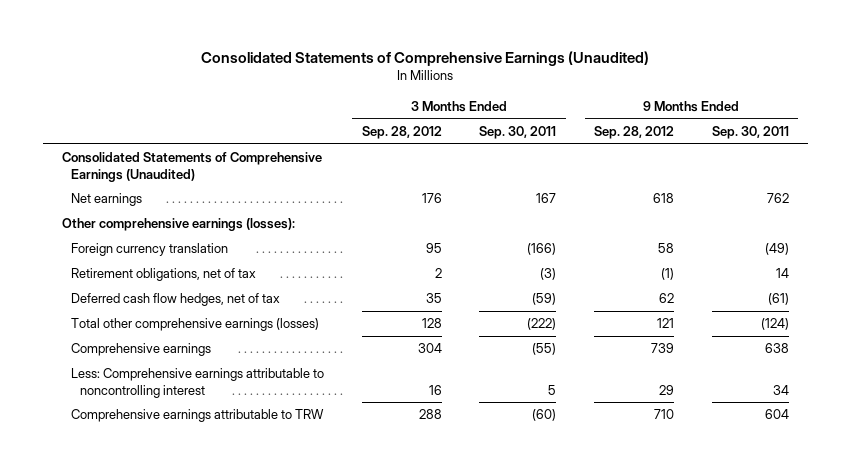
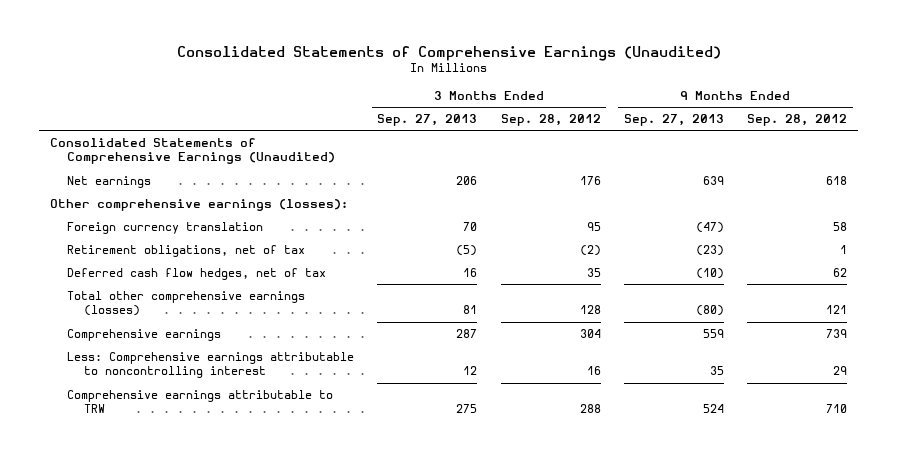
- | 3 Months Ended Sep. 28, 2012 | 3 Months Ended Sep. 30, 2011 | 9 Months Ended Sep. 28, 2012 | 9 Months Ended Sep. 30, 2011
+ | 3 Months Ended Sep. 27, 2013 | 3 Months Ended Sep. 28, 2012 | 9 Months Ended Sep. 27, 2013 | 9 Months Ended Sep. 28, 2012
- Retirement obligations, net of tax | 2 | (3) | (1) | 14
+ Retirement obligations, net of tax | (5) | (2) | (23) | 1

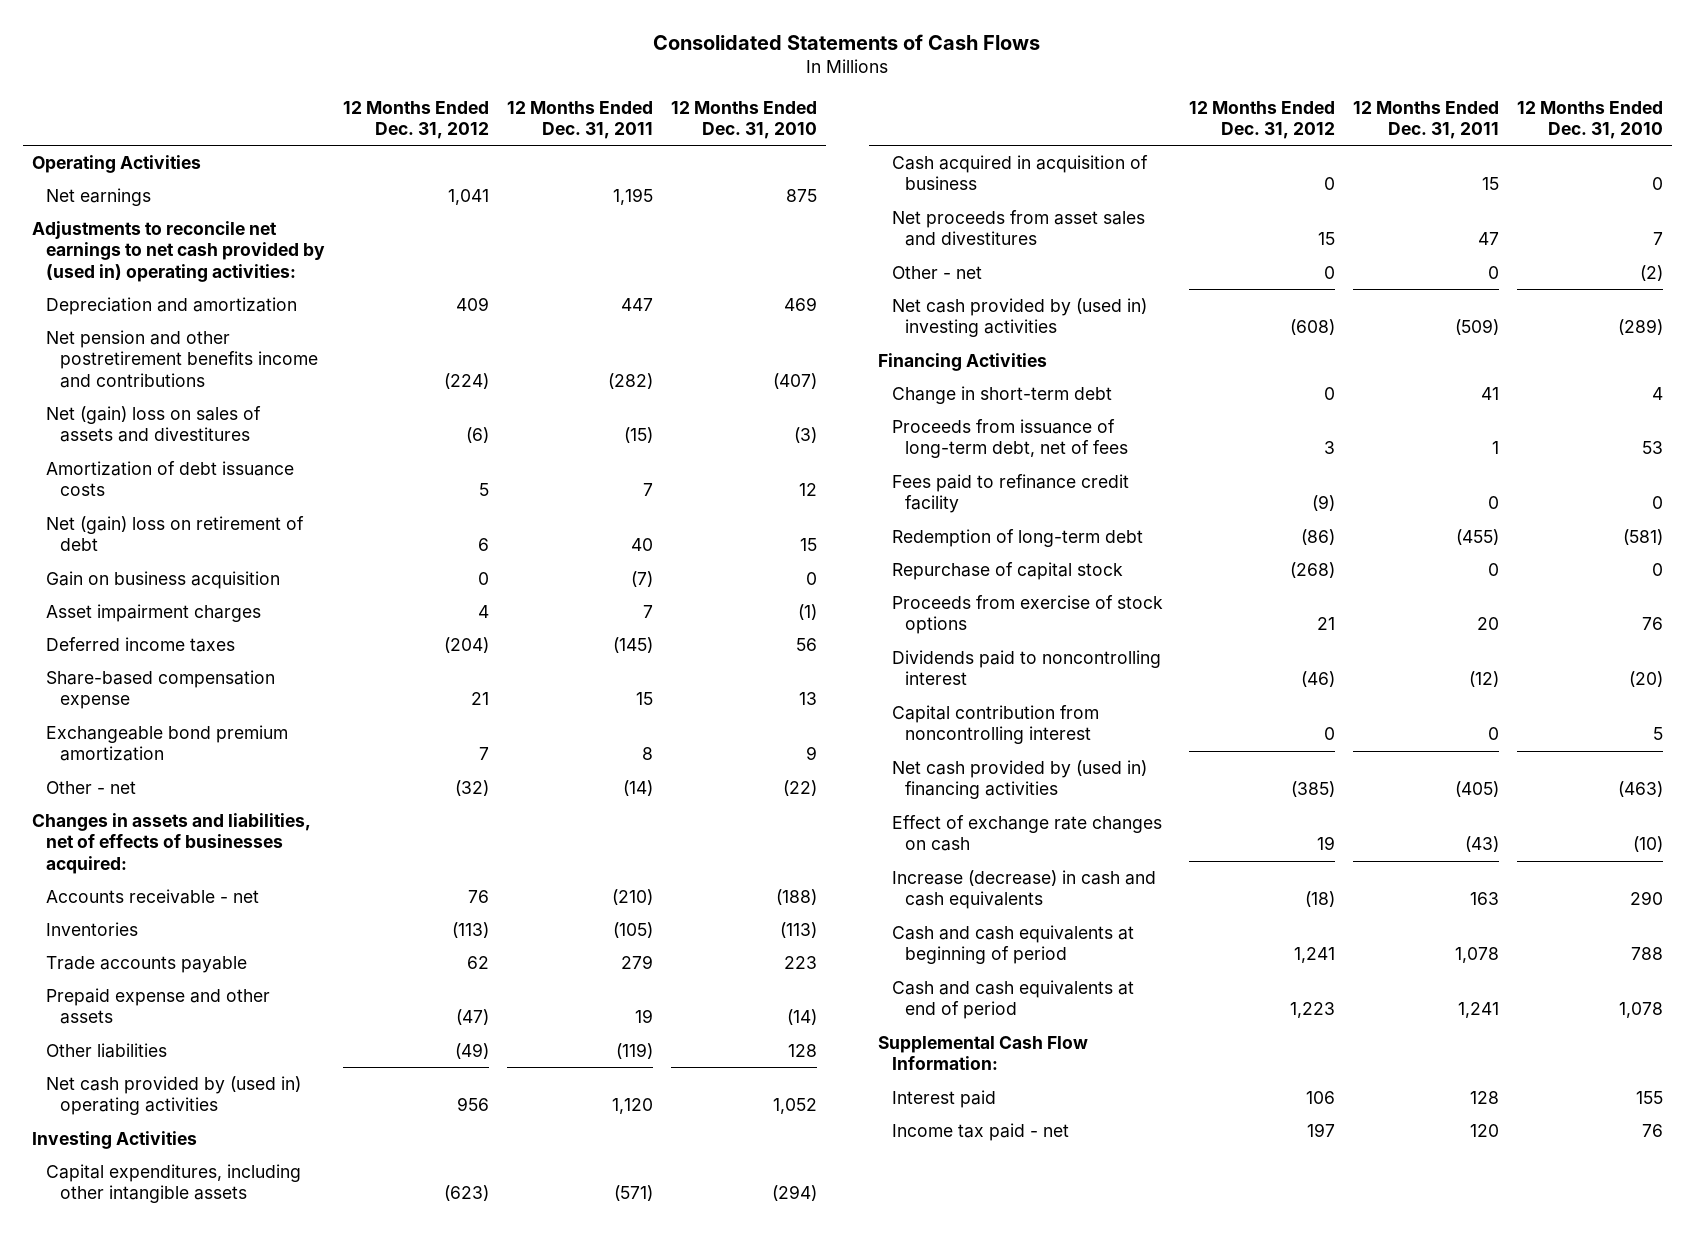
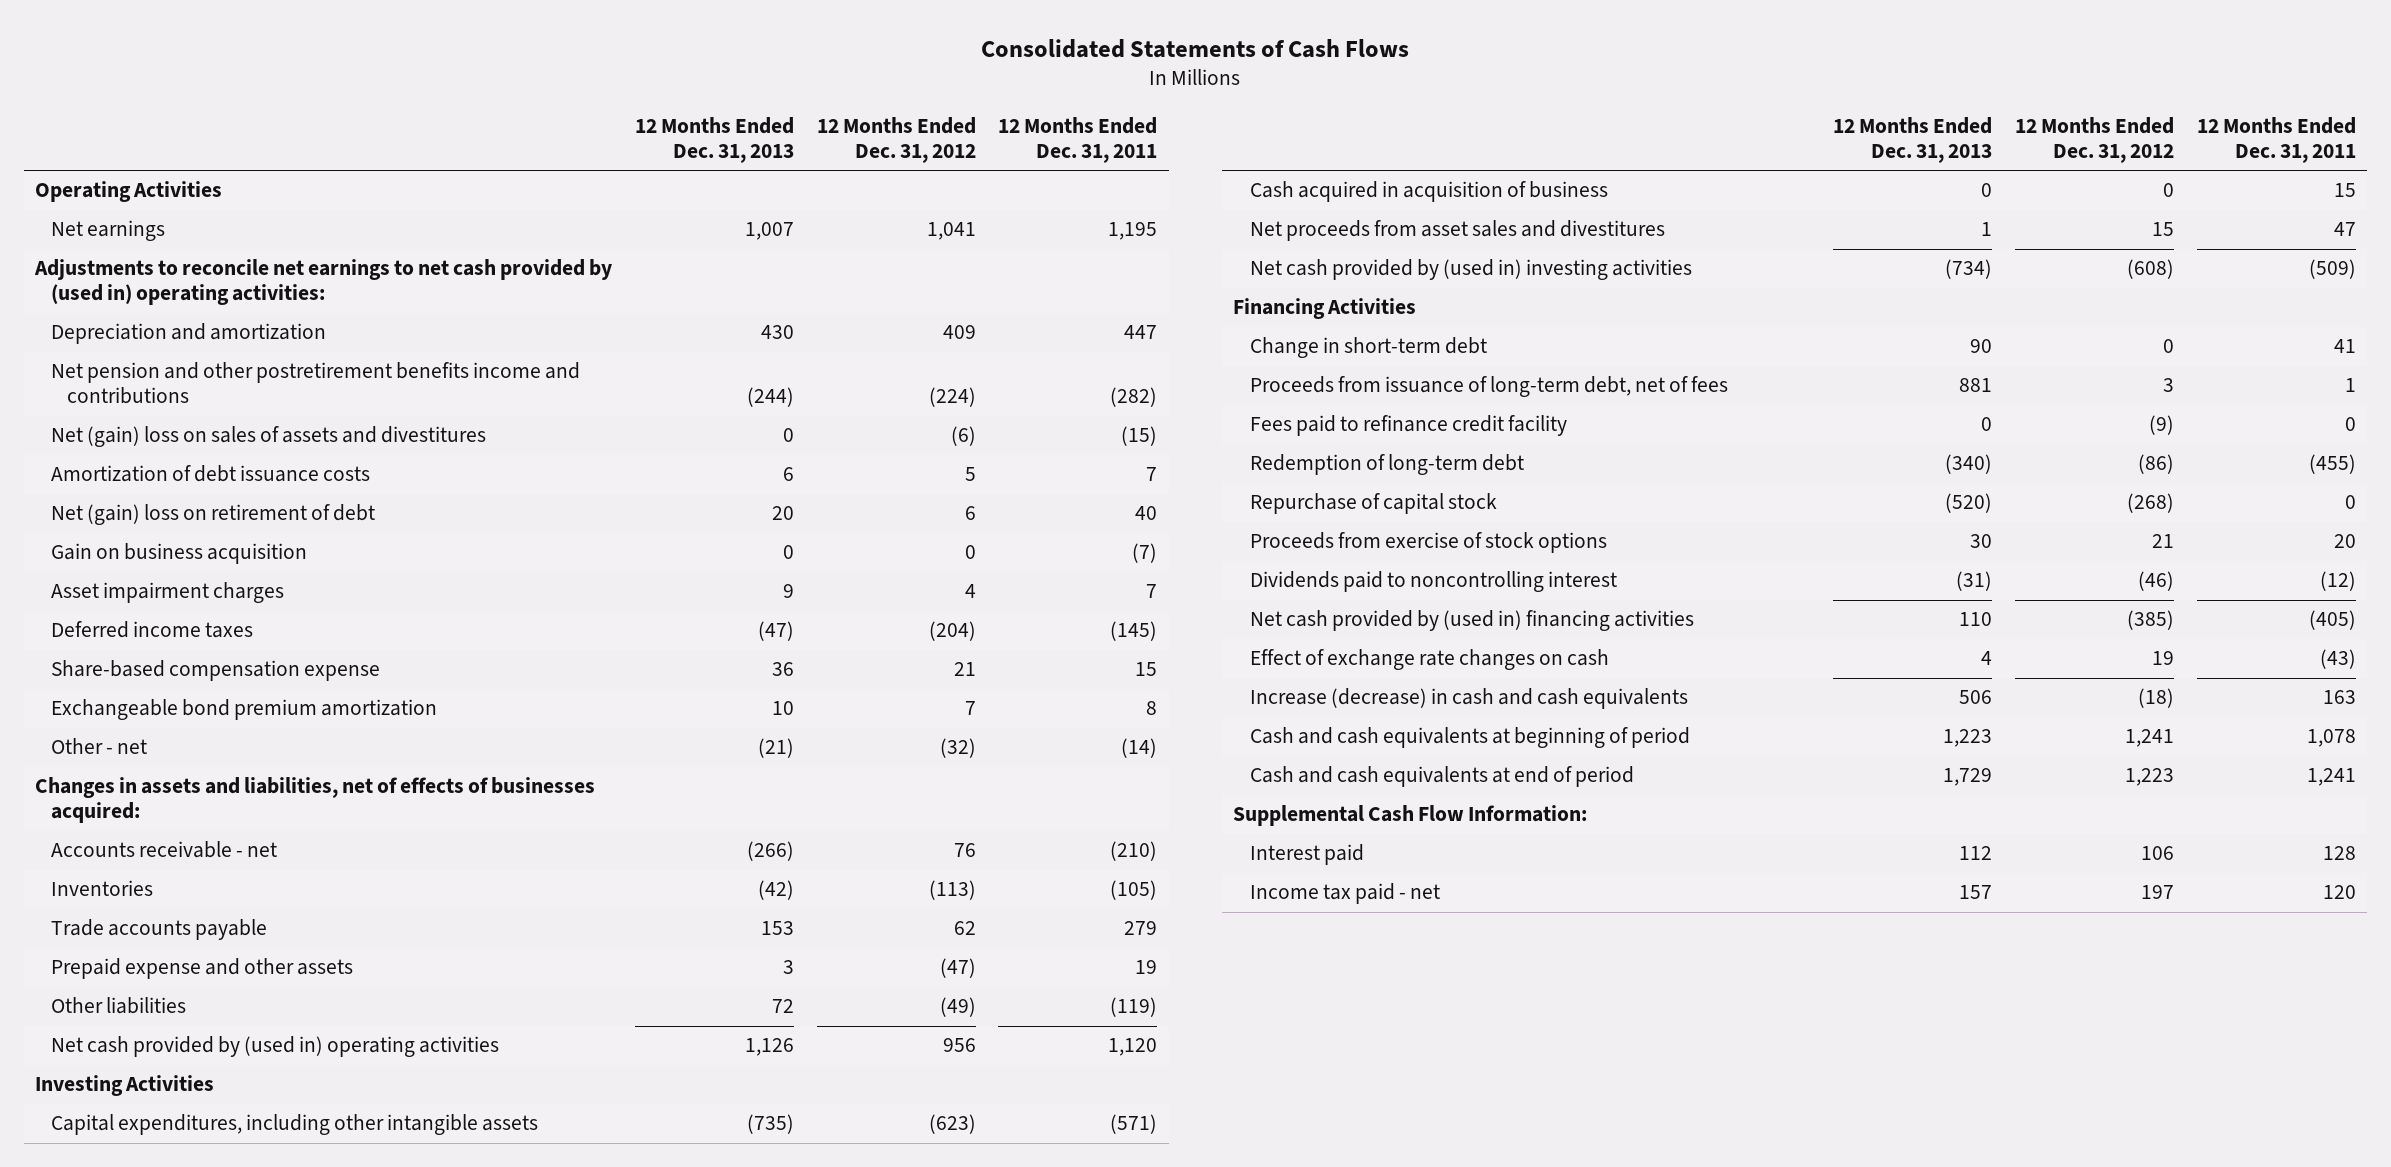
- | 12 Months Ended Dec. 31, 2012 | 12 Months Ended Dec. 31, 2011 | 12 Months Ended Dec. 31, 2010
+ | 12 Months Ended Dec. 31, 2013 | 12 Months Ended Dec. 31, 2012 | 12 Months Ended Dec. 31, 2011
- Other - net | 0 | 0 | (2)
- Capital contribution from noncontrolling interest | 0 | 0 | 5

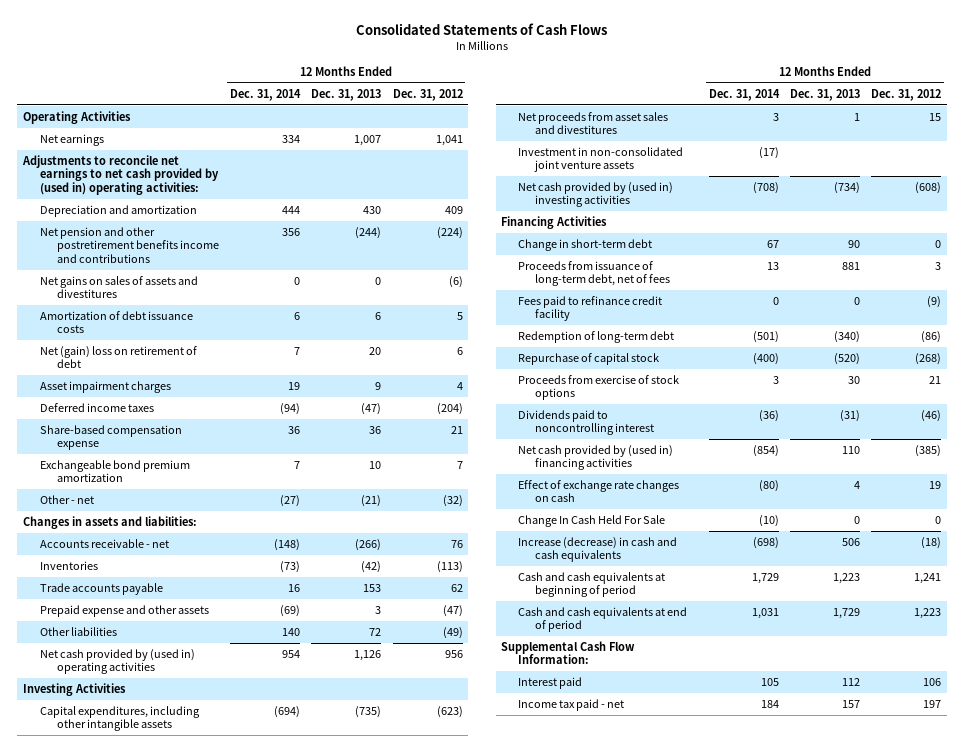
- | 12 Months Ended Dec. 31, 2013 | 12 Months Ended Dec. 31, 2012 | 12 Months Ended Dec. 31, 2011
+ | 12 Months Ended Dec. 31, 2014 | 12 Months Ended Dec. 31, 2013 | 12 Months Ended Dec. 31, 2012
- Net (gain) loss on sales of assets and divestitures | 0 | (6) | (15)
+ Net gains on sales of assets and divestitures | 0 | 0 | (6)
- Gain on business acquisition | 0 | 0 | (7)
- Changes in assets and liabilities, net of effects of businesses acquired:
+ Changes in assets and liabilities:
- Cash acquired in acquisition of business | 0 | 0 | 15
+ Investment in non-consolidated joint venture assets | (17) | |
+ Change In Cash Held For Sale | (10) | 0 | 0

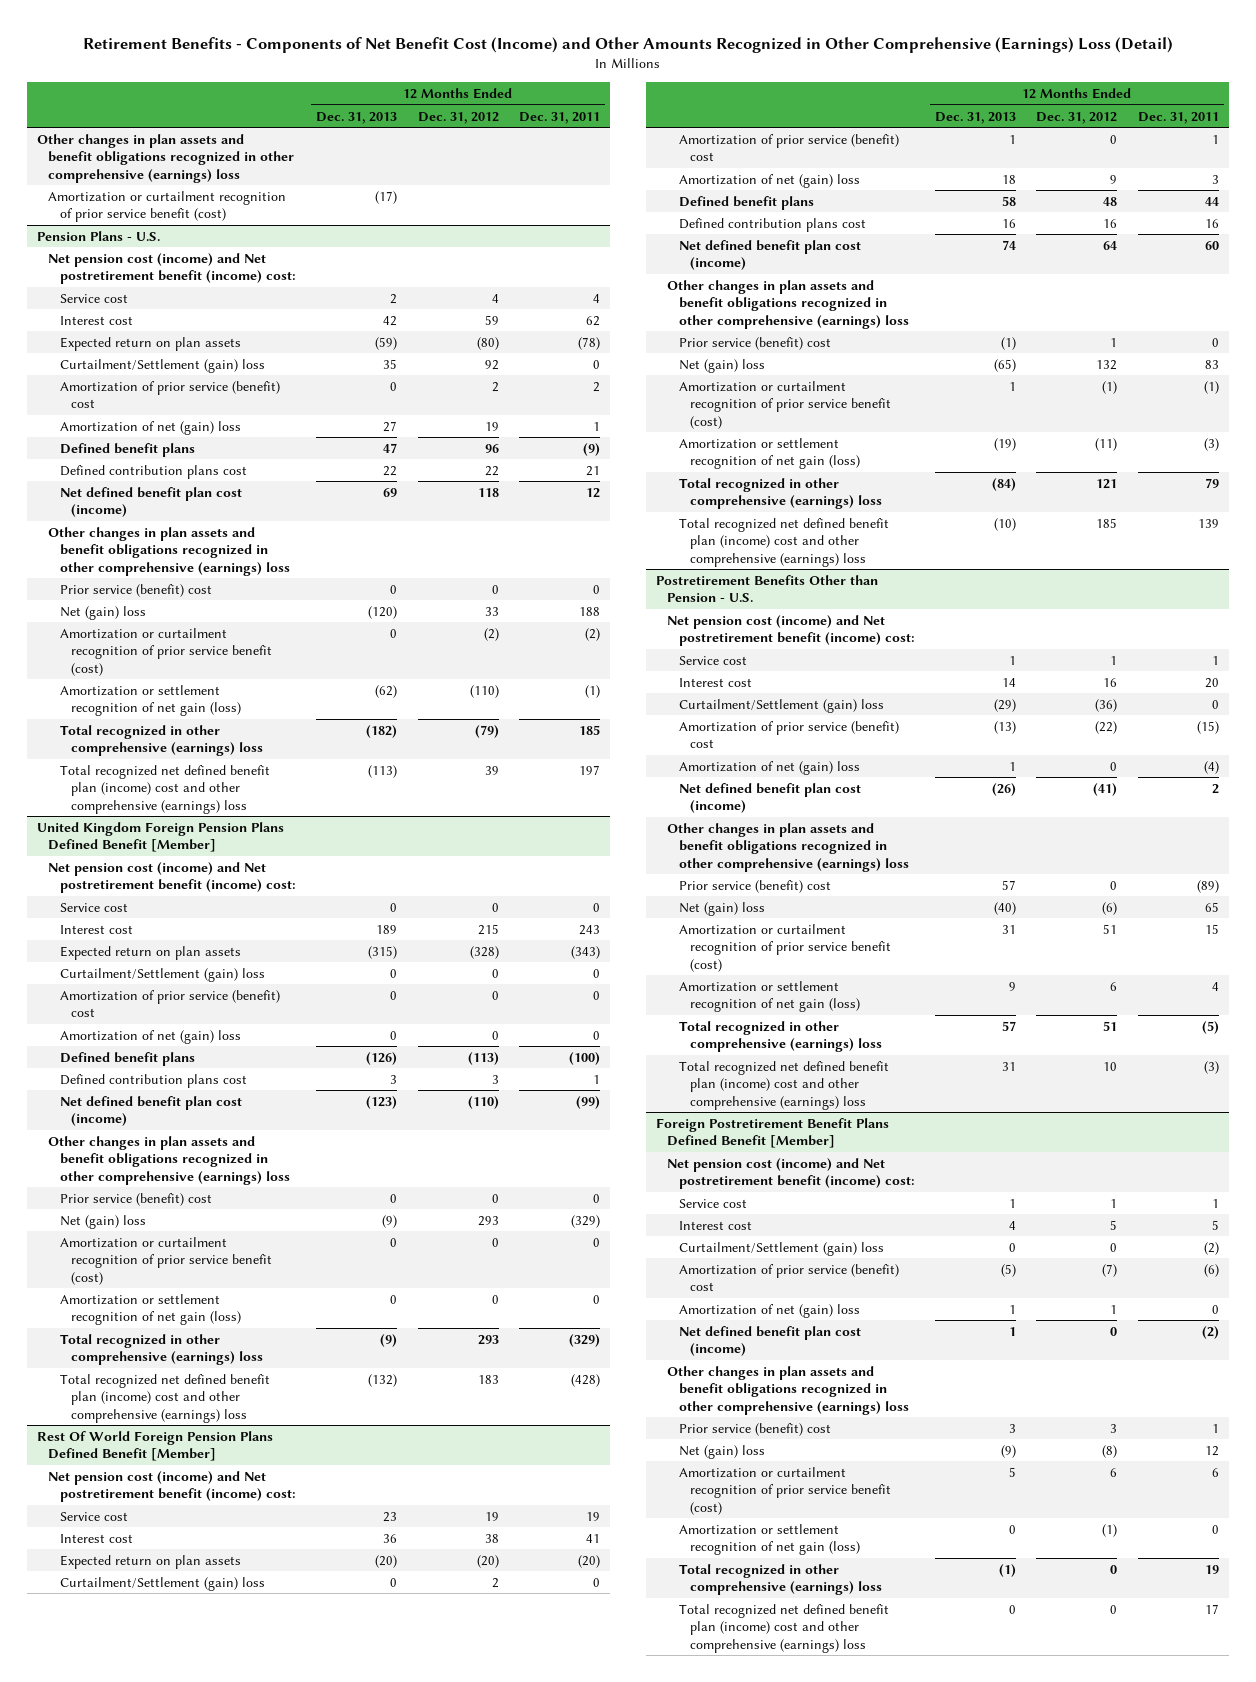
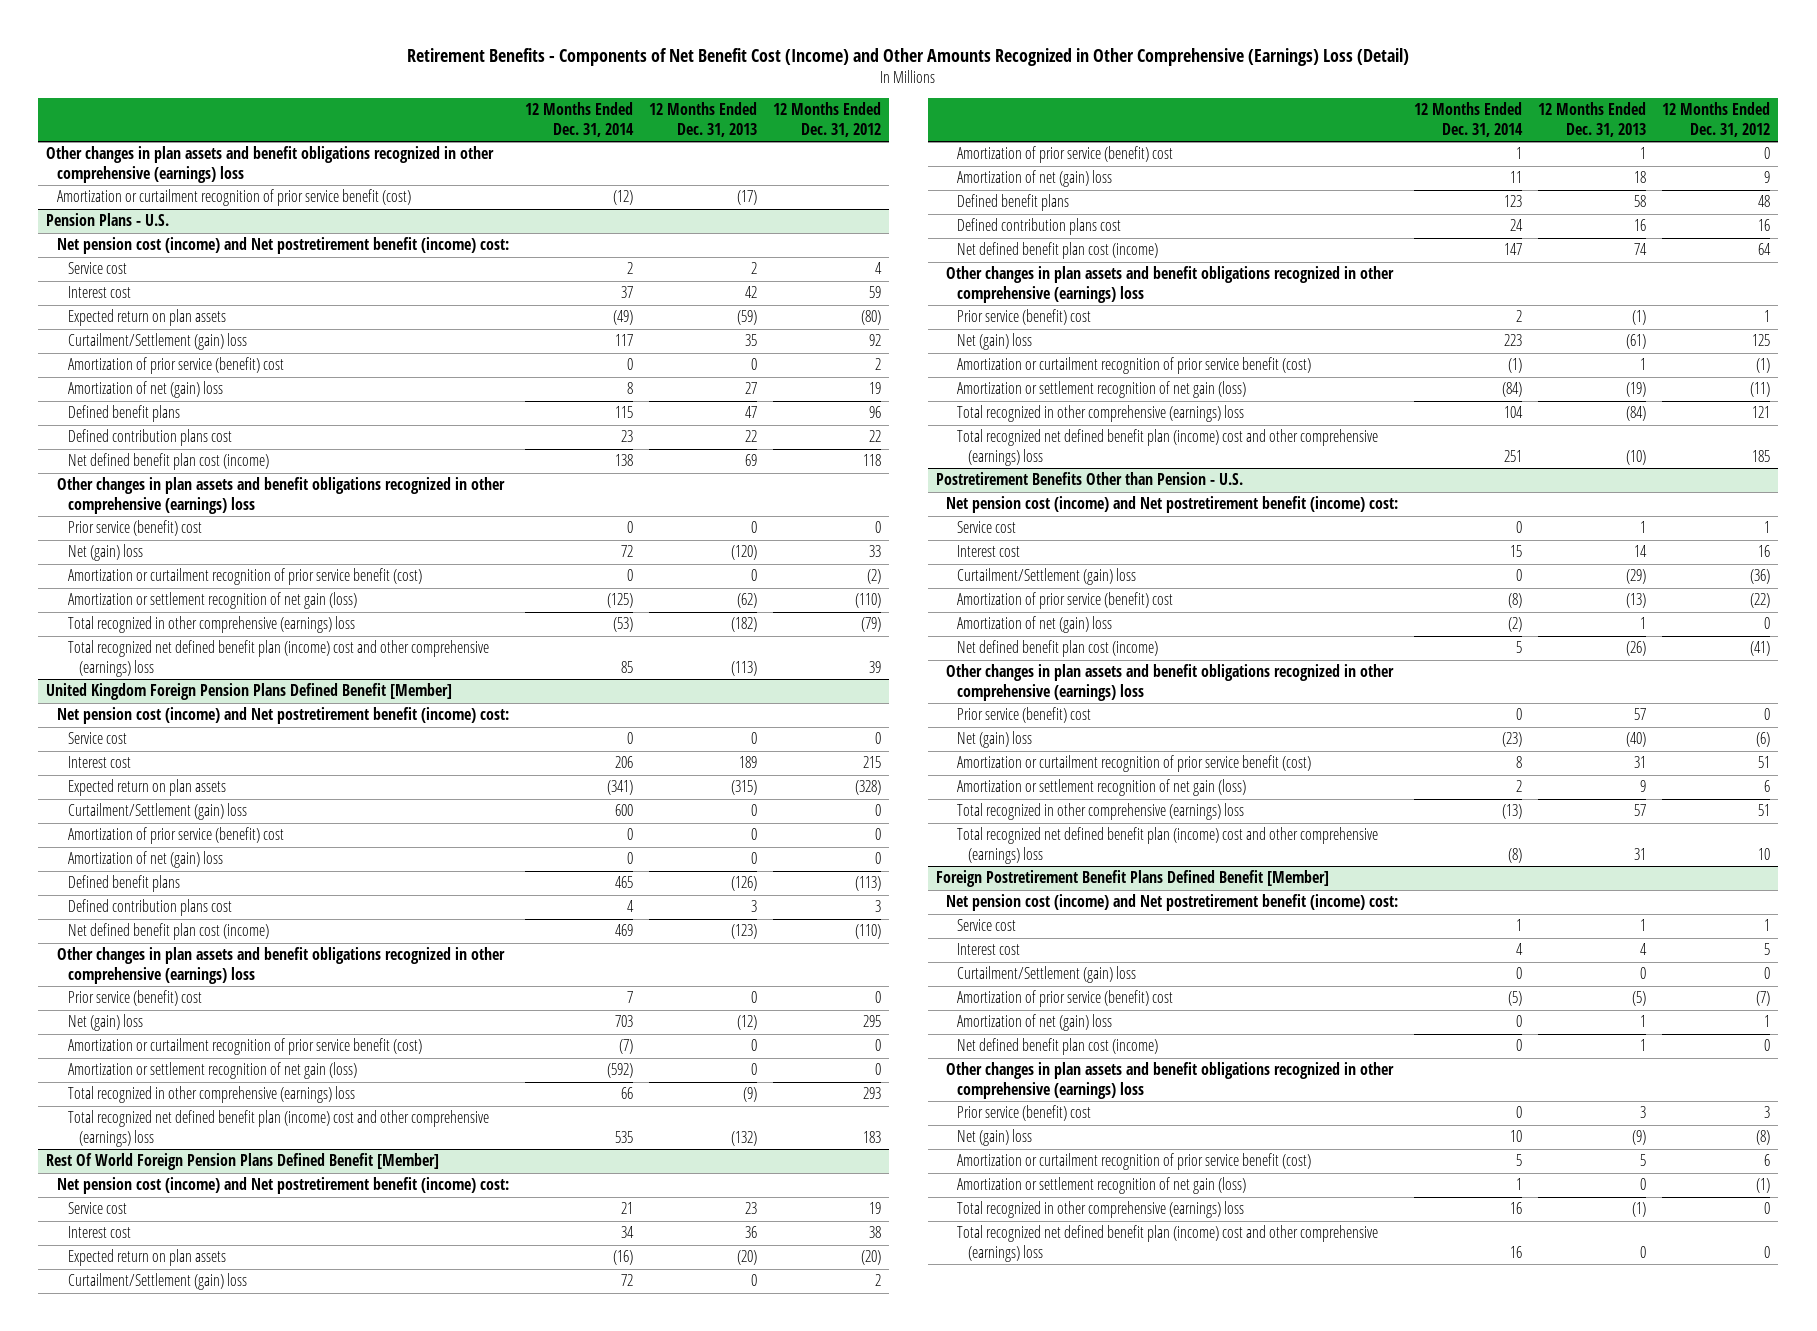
- | 12 Months Ended Dec. 31, 2013 | 12 Months Ended Dec. 31, 2012 | 12 Months Ended Dec. 31, 2011
+ | 12 Months Ended Dec. 31, 2014 | 12 Months Ended Dec. 31, 2013 | 12 Months Ended Dec. 31, 2012
@ United Kingdom Foreign Pension Plans Defined Benefit [Member]
- Net (gain) loss | (9) | 293 | (329)
+ Net (gain) loss | 703 | (12) | 295
@ Rest Of World Foreign Pension Plans Defined Benefit [Member]
- Net (gain) loss | (65) | 132 | 83
+ Net (gain) loss | 223 | (61) | 125

